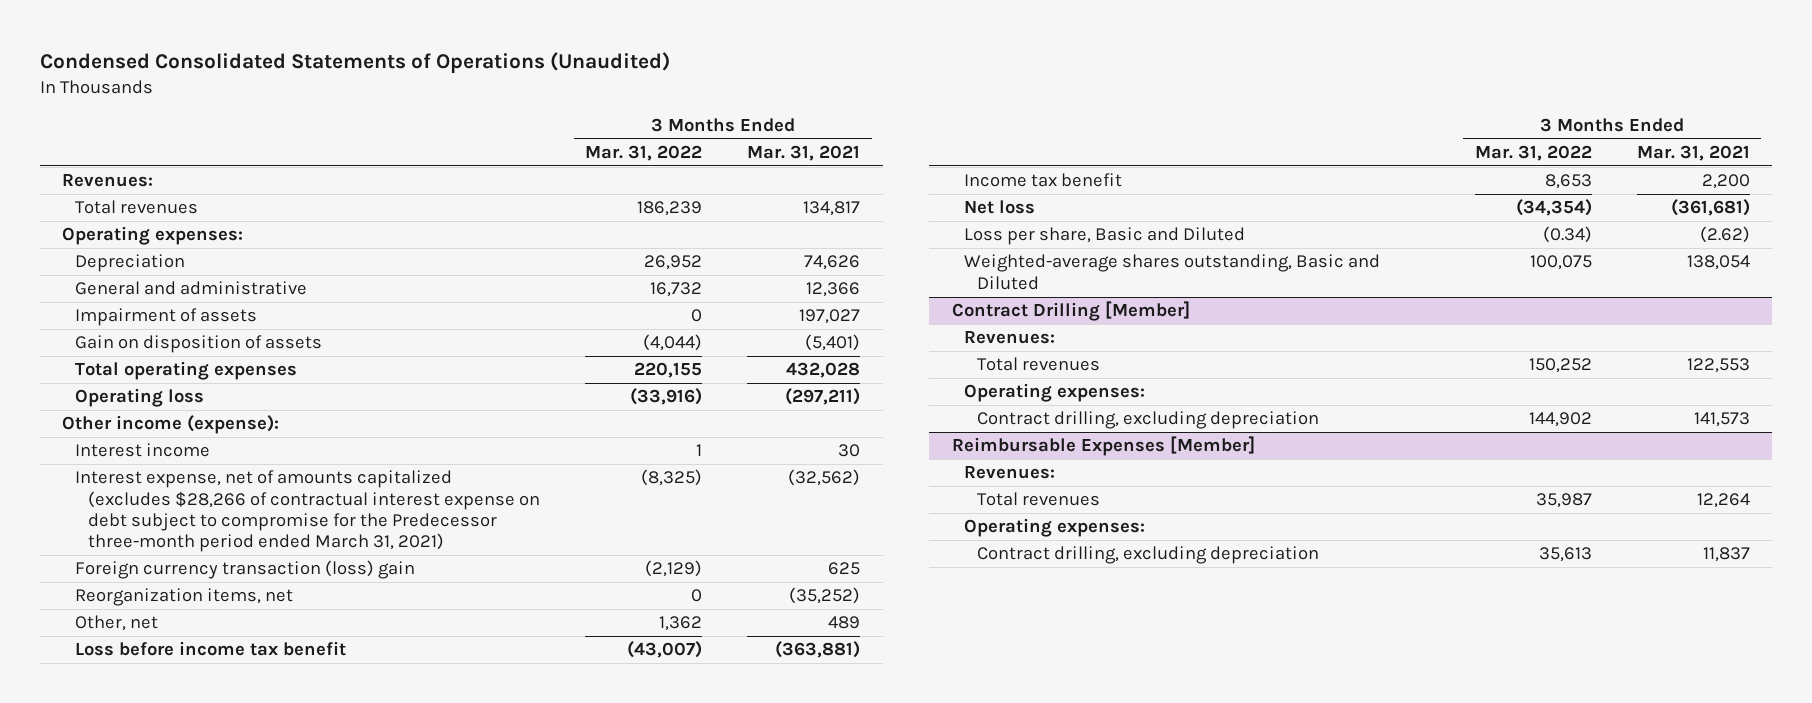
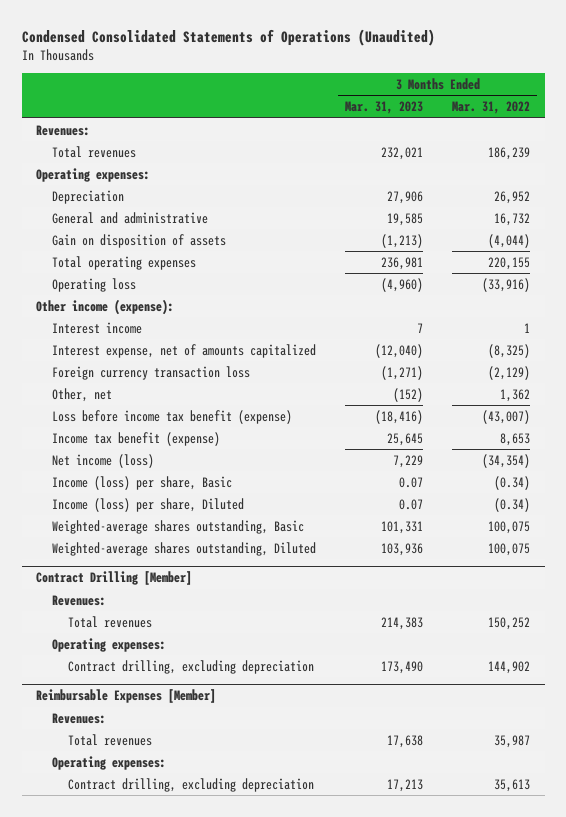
- | 3 Months Ended Mar. 31, 2022 | 3 Months Ended Mar. 31, 2021
+ | 3 Months Ended Mar. 31, 2023 | 3 Months Ended Mar. 31, 2022
- Impairment of assets | 0 | 197,027
- Interest expense, net of amounts capitalized (excludes $28,266 of contractual interest expense on debt subject to compromise for the Predecessor three-month period ended March 31, 2021) | (8,325) | (32,562)
- Foreign currency transaction (loss) gain | (2,129) | 625
- Reorganization items, net | 0 | (35,252)
+ Interest expense, net of amounts capitalized | (12,040) | (8,325)
+ Foreign currency transaction loss | (1,271) | (2,129)
- Loss before income tax benefit | (43,007) | (363,881)
- Income tax benefit | 8,653 | 2,200
- Net loss | (34,354) | (361,681)
- Loss per share, Basic and Diluted | (0.34) | (2.62)
- Weighted-average shares outstanding, Basic and Diluted | 100,075 | 138,054
+ Loss before income tax benefit (expense) | (18,416) | (43,007)
+ Income tax benefit (expense) | 25,645 | 8,653
+ Net income (loss) | 7,229 | (34,354)
+ Income (loss) per share, Basic | 0.07 | (0.34)
+ Income (loss) per share, Diluted | 0.07 | (0.34)
+ Weighted-average shares outstanding, Basic | 101,331 | 100,075
+ Weighted-average shares outstanding, Diluted | 103,936 | 100,075

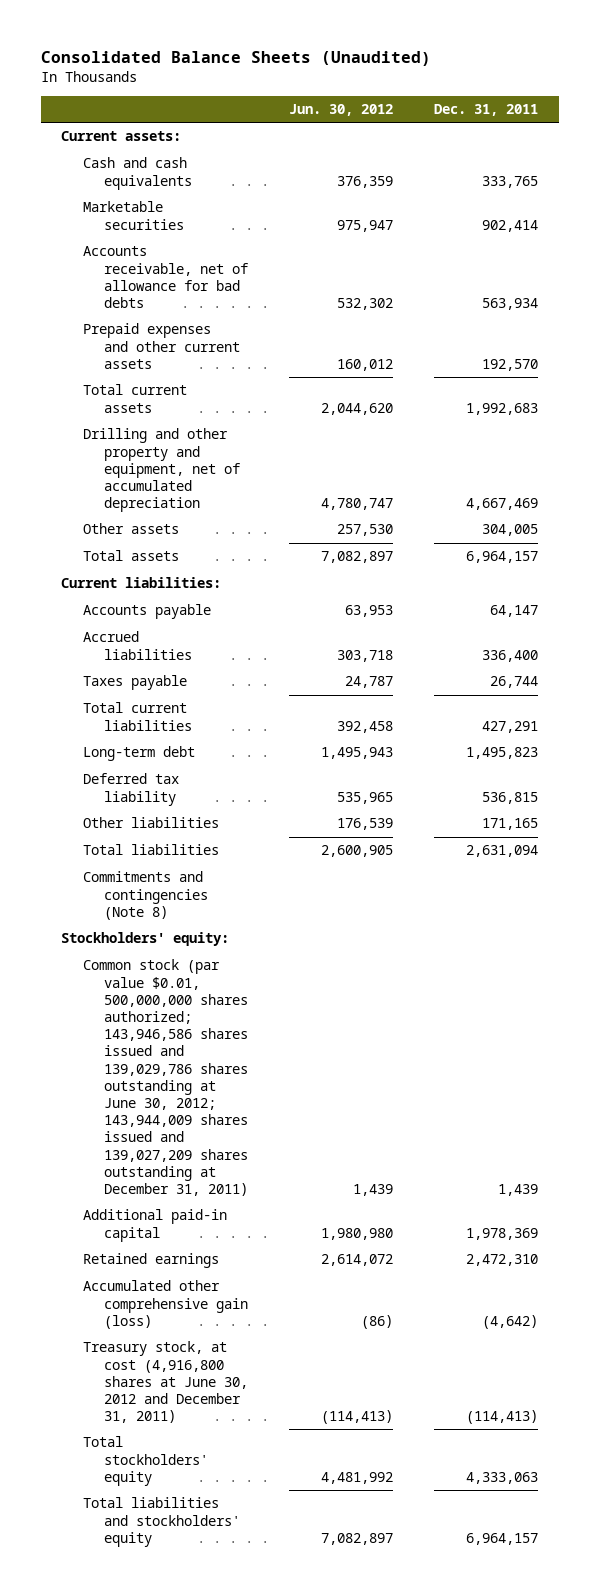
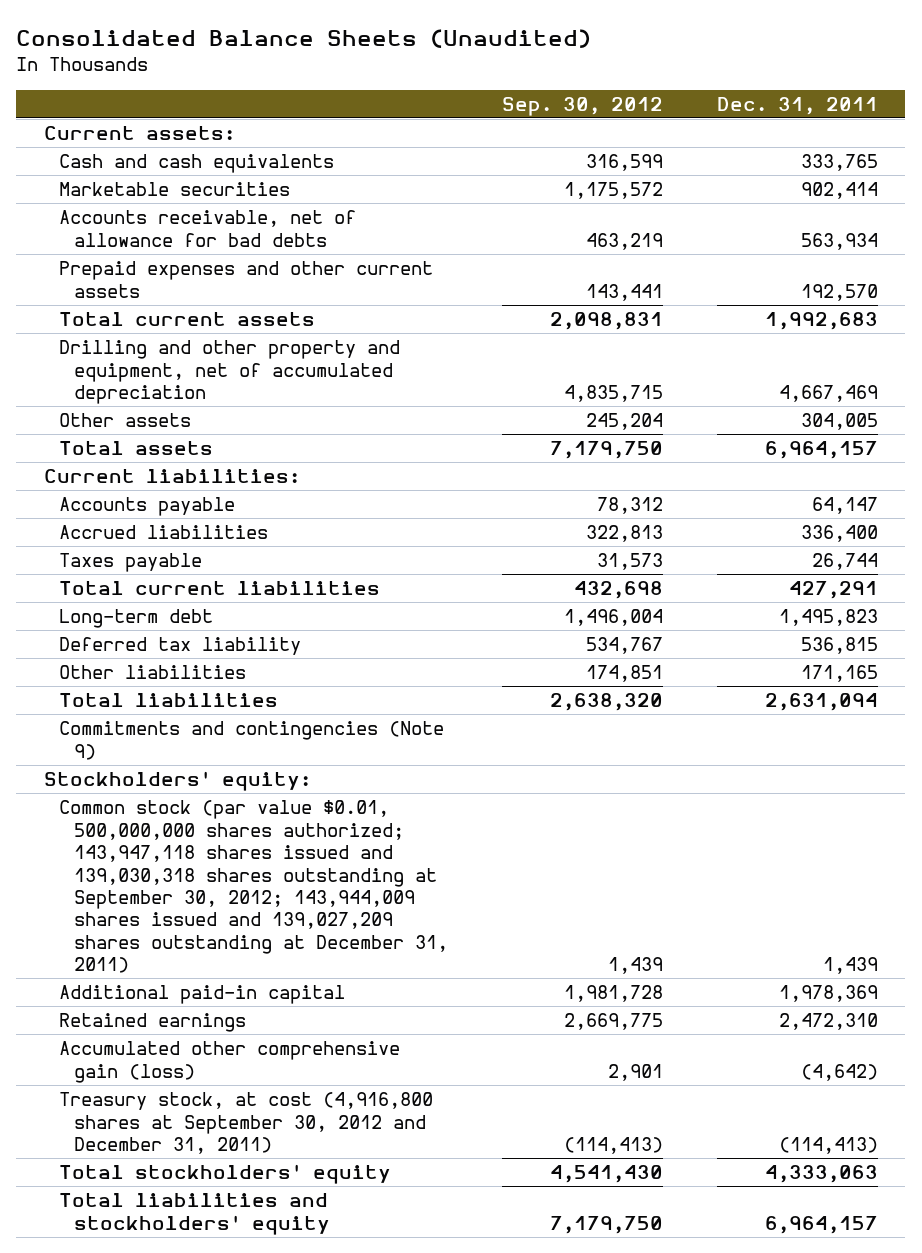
- | Jun. 30, 2012 | Dec. 31, 2011
+ | Sep. 30, 2012 | Dec. 31, 2011
- Commitments and contingencies (Note 8)
+ Commitments and contingencies (Note 9)
- Common stock (par value $0.01, 500,000,000 shares authorized; 143,946,586 shares issued and 139,029,786 shares outstanding at June 30, 2012; 143,944,009 shares issued and 139,027,209 shares outstanding at December 31, 2011) | 1,439 | 1,439
+ Common stock (par value $0.01, 500,000,000 shares authorized; 143,947,118 shares issued and 139,030,318 shares outstanding at September 30, 2012; 143,944,009 shares issued and 139,027,209 shares outstanding at December 31, 2011) | 1,439 | 1,439
- Treasury stock, at cost (4,916,800 shares at June 30, 2012 and December 31, 2011) | (114,413) | (114,413)
+ Treasury stock, at cost (4,916,800 shares at September 30, 2012 and December 31, 2011) | (114,413) | (114,413)

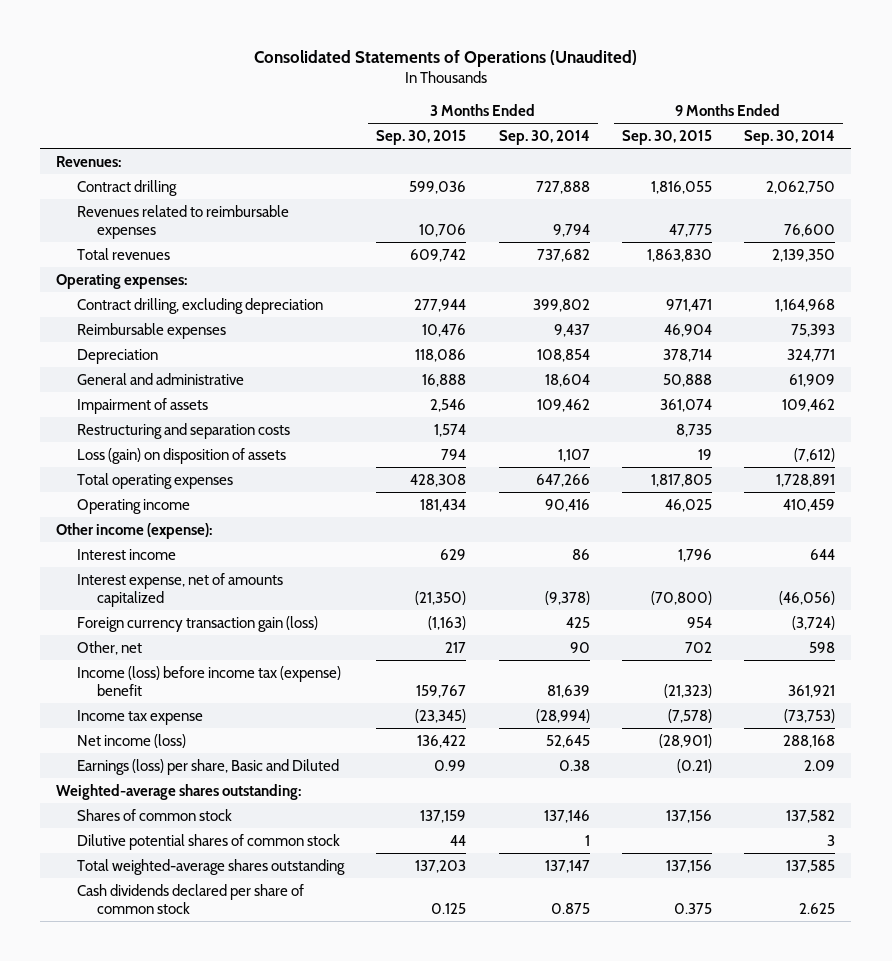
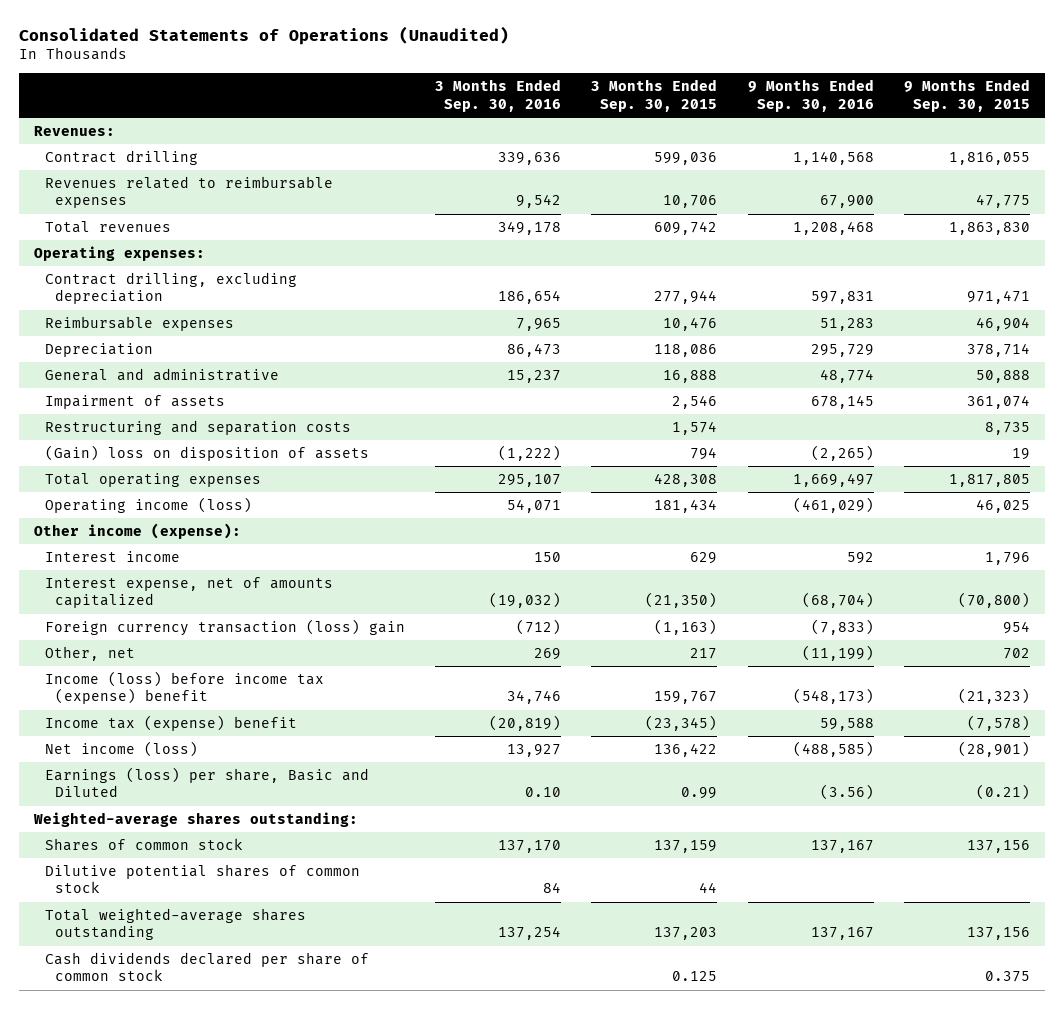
- | 3 Months Ended Sep. 30, 2015 | 3 Months Ended Sep. 30, 2014 | 9 Months Ended Sep. 30, 2015 | 9 Months Ended Sep. 30, 2014
+ | 3 Months Ended Sep. 30, 2016 | 3 Months Ended Sep. 30, 2015 | 9 Months Ended Sep. 30, 2016 | 9 Months Ended Sep. 30, 2015
- Loss (gain) on disposition of assets | 794 | 1,107 | 19 | (7,612)
+ (Gain) loss on disposition of assets | (1,222) | 794 | (2,265) | 19
- Operating income | 181,434 | 90,416 | 46,025 | 410,459
+ Operating income (loss) | 54,071 | 181,434 | (461,029) | 46,025
- Foreign currency transaction gain (loss) | (1,163) | 425 | 954 | (3,724)
+ Foreign currency transaction (loss) gain | (712) | (1,163) | (7,833) | 954
- Income tax expense | (23,345) | (28,994) | (7,578) | (73,753)
+ Income tax (expense) benefit | (20,819) | (23,345) | 59,588 | (7,578)

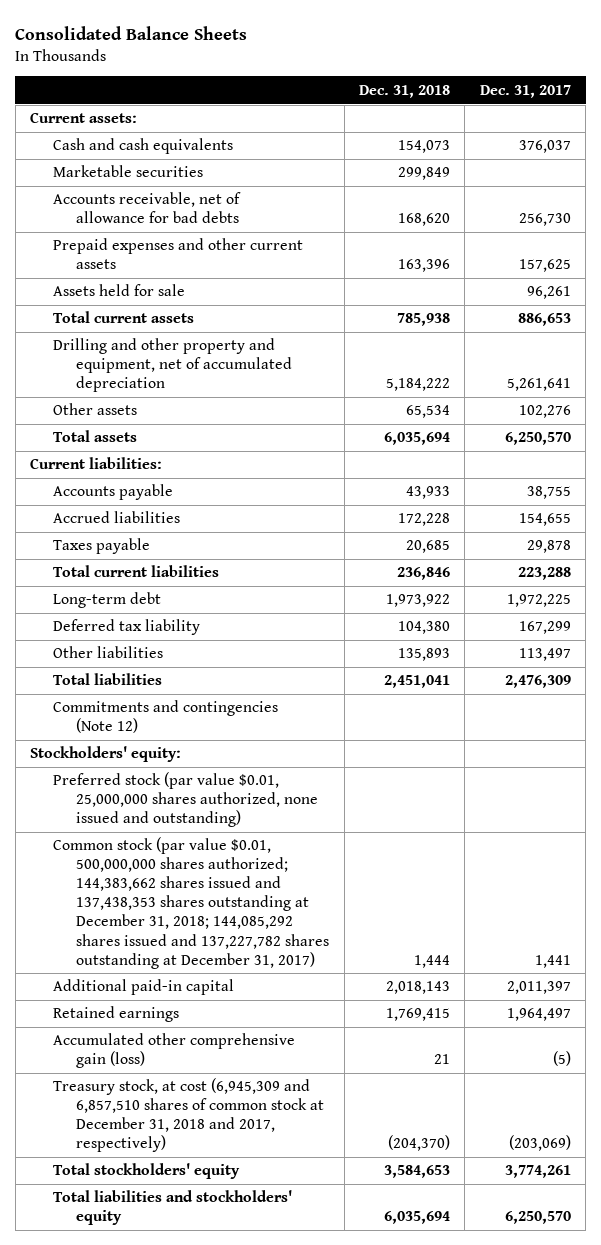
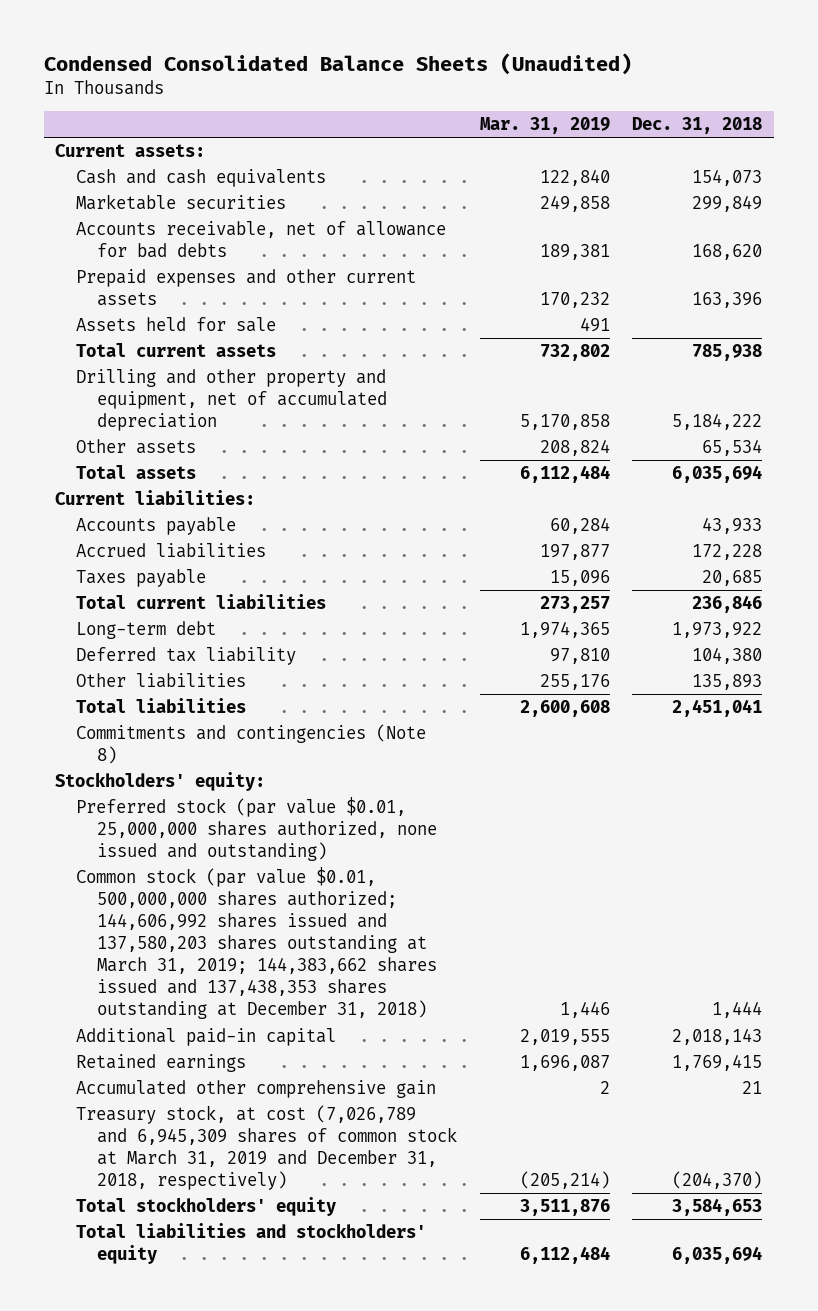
- Consolidated Balance Sheets
+ Condensed Consolidated Balance Sheets (Unaudited)
- | Dec. 31, 2018 | Dec. 31, 2017
+ | Mar. 31, 2019 | Dec. 31, 2018
- Commitments and contingencies (Note 12)
+ Commitments and contingencies (Note 8)
- Common stock (par value $0.01, 500,000,000 shares authorized; 144,383,662 shares issued and 137,438,353 shares outstanding at December 31, 2018; 144,085,292 shares issued and 137,227,782 shares outstanding at December 31, 2017) | 1,444 | 1,441
+ Common stock (par value $0.01, 500,000,000 shares authorized; 144,606,992 shares issued and 137,580,203 shares outstanding at March 31, 2019; 144,383,662 shares issued and 137,438,353 shares outstanding at December 31, 2018) | 1,446 | 1,444
- Accumulated other comprehensive gain (loss) | 21 | (5)
- Treasury stock, at cost (6,945,309 and 6,857,510 shares of common stock at December 31, 2018 and 2017, respectively) | (204,370) | (203,069)
+ Accumulated other comprehensive gain | 2 | 21
+ Treasury stock, at cost (7,026,789 and 6,945,309 shares of common stock at March 31, 2019 and December 31, 2018, respectively) | (205,214) | (204,370)

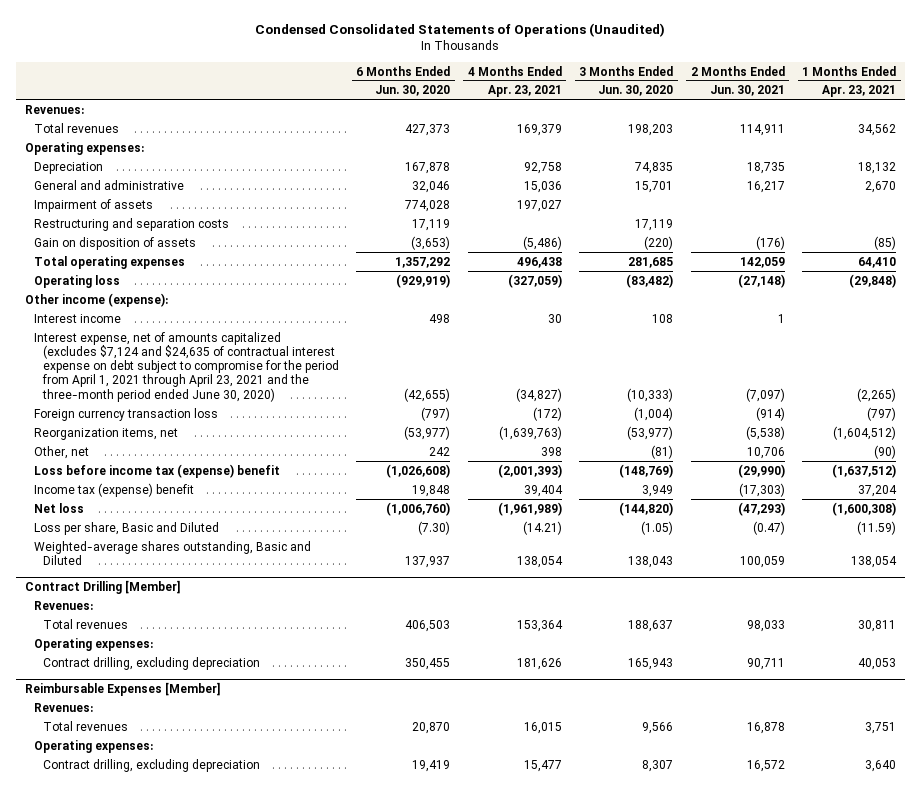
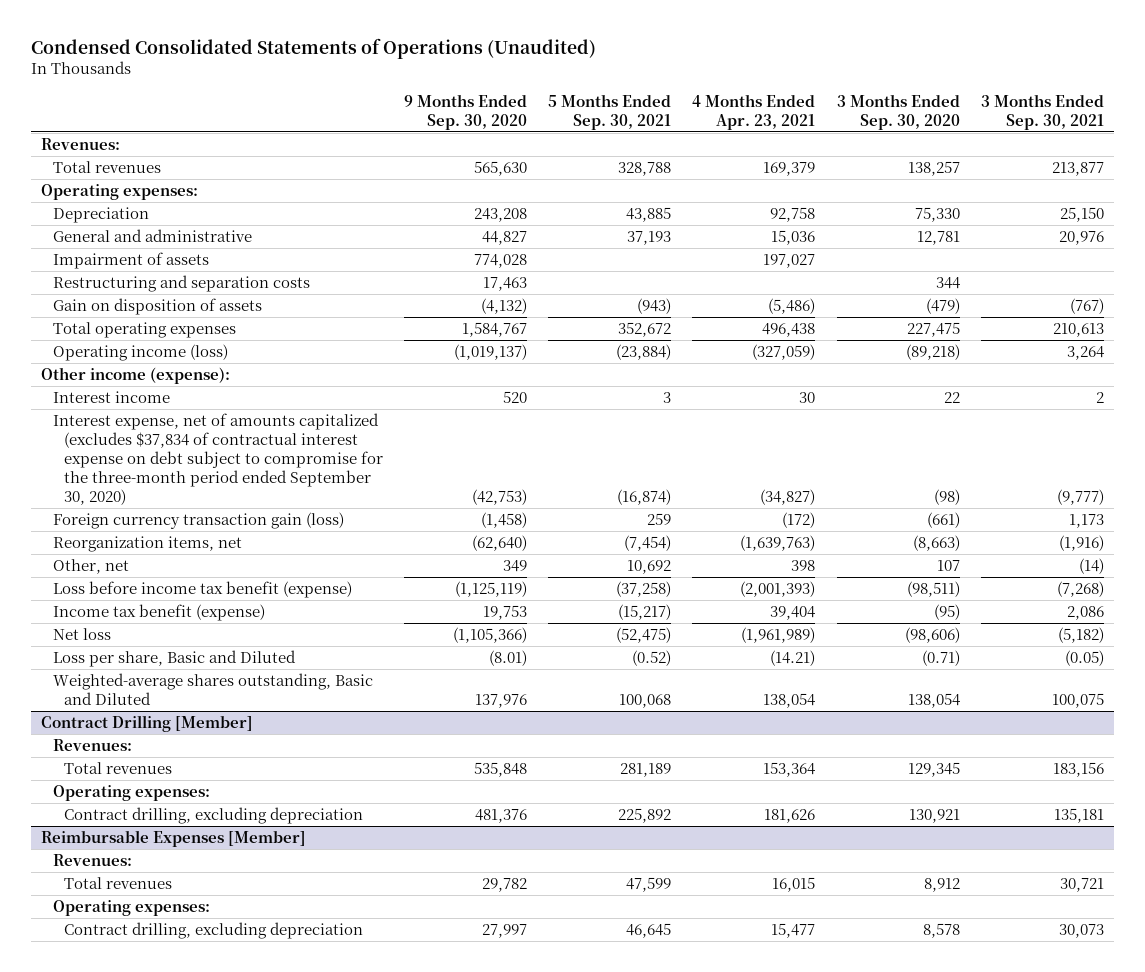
- | 6 Months Ended Jun. 30, 2020 | 4 Months Ended Apr. 23, 2021 | 3 Months Ended Jun. 30, 2020 | 2 Months Ended Jun. 30, 2021 | 1 Months Ended Apr. 23, 2021
+ | 9 Months Ended Sep. 30, 2020 | 5 Months Ended Sep. 30, 2021 | 4 Months Ended Apr. 23, 2021 | 3 Months Ended Sep. 30, 2020 | 3 Months Ended Sep. 30, 2021
- Operating loss | (929,919) | (327,059) | (83,482) | (27,148) | (29,848)
+ Operating income (loss) | (1,019,137) | (23,884) | (327,059) | (89,218) | 3,264
- Interest expense, net of amounts capitalized (excludes $7,124 and $24,635 of contractual interest expense on debt subject to compromise for the period from April 1, 2021 through April 23, 2021 and the three-month period ended June 30, 2020) | (42,655) | (34,827) | (10,333) | (7,097) | (2,265)
- Foreign currency transaction loss | (797) | (172) | (1,004) | (914) | (797)
+ Interest expense, net of amounts capitalized (excludes $37,834 of contractual interest expense on debt subject to compromise for the three-month period ended September 30, 2020) | (42,753) | (16,874) | (34,827) | (98) | (9,777)
+ Foreign currency transaction gain (loss) | (1,458) | 259 | (172) | (661) | 1,173
- Loss before income tax (expense) benefit | (1,026,608) | (2,001,393) | (148,769) | (29,990) | (1,637,512)
- Income tax (expense) benefit | 19,848 | 39,404 | 3,949 | (17,303) | 37,204
+ Loss before income tax benefit (expense) | (1,125,119) | (37,258) | (2,001,393) | (98,511) | (7,268)
+ Income tax benefit (expense) | 19,753 | (15,217) | 39,404 | (95) | 2,086

